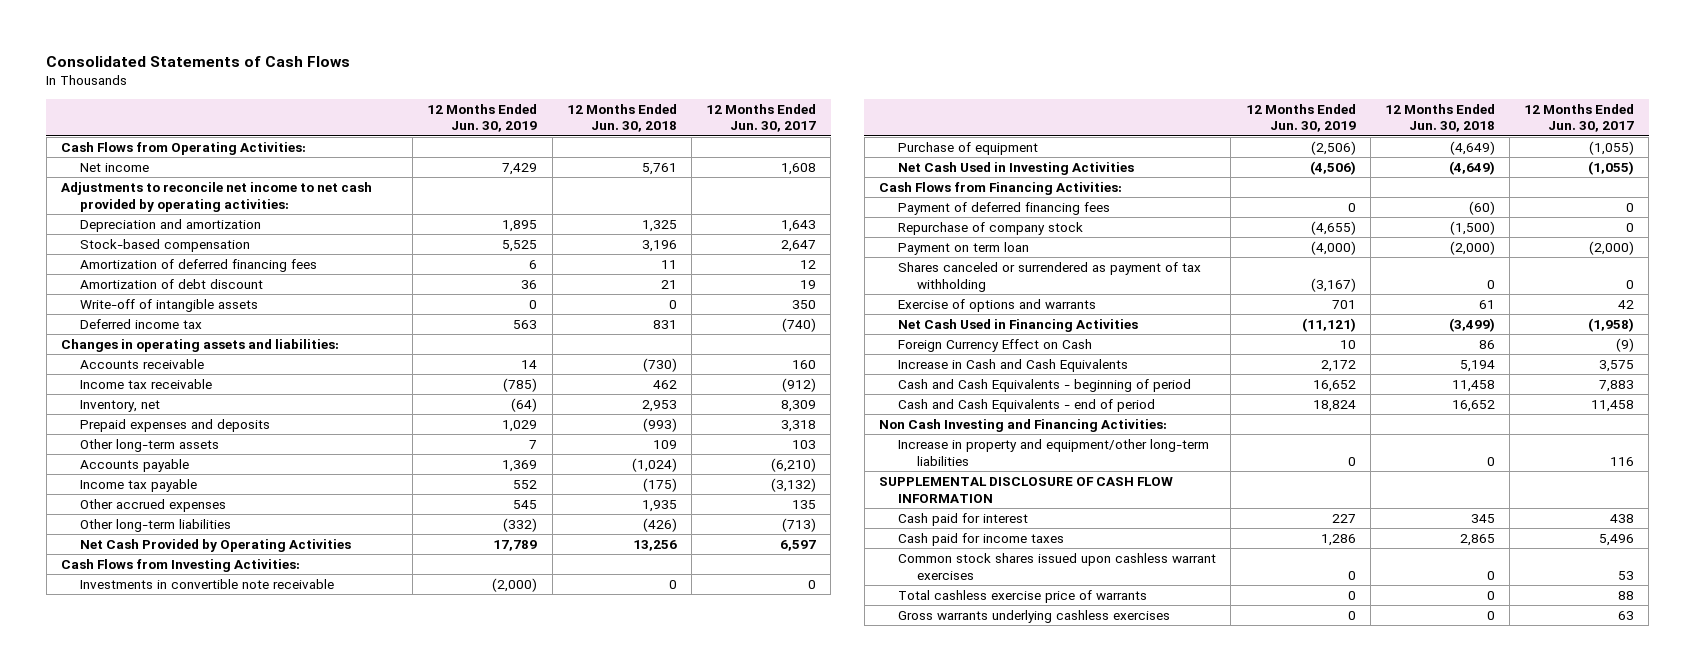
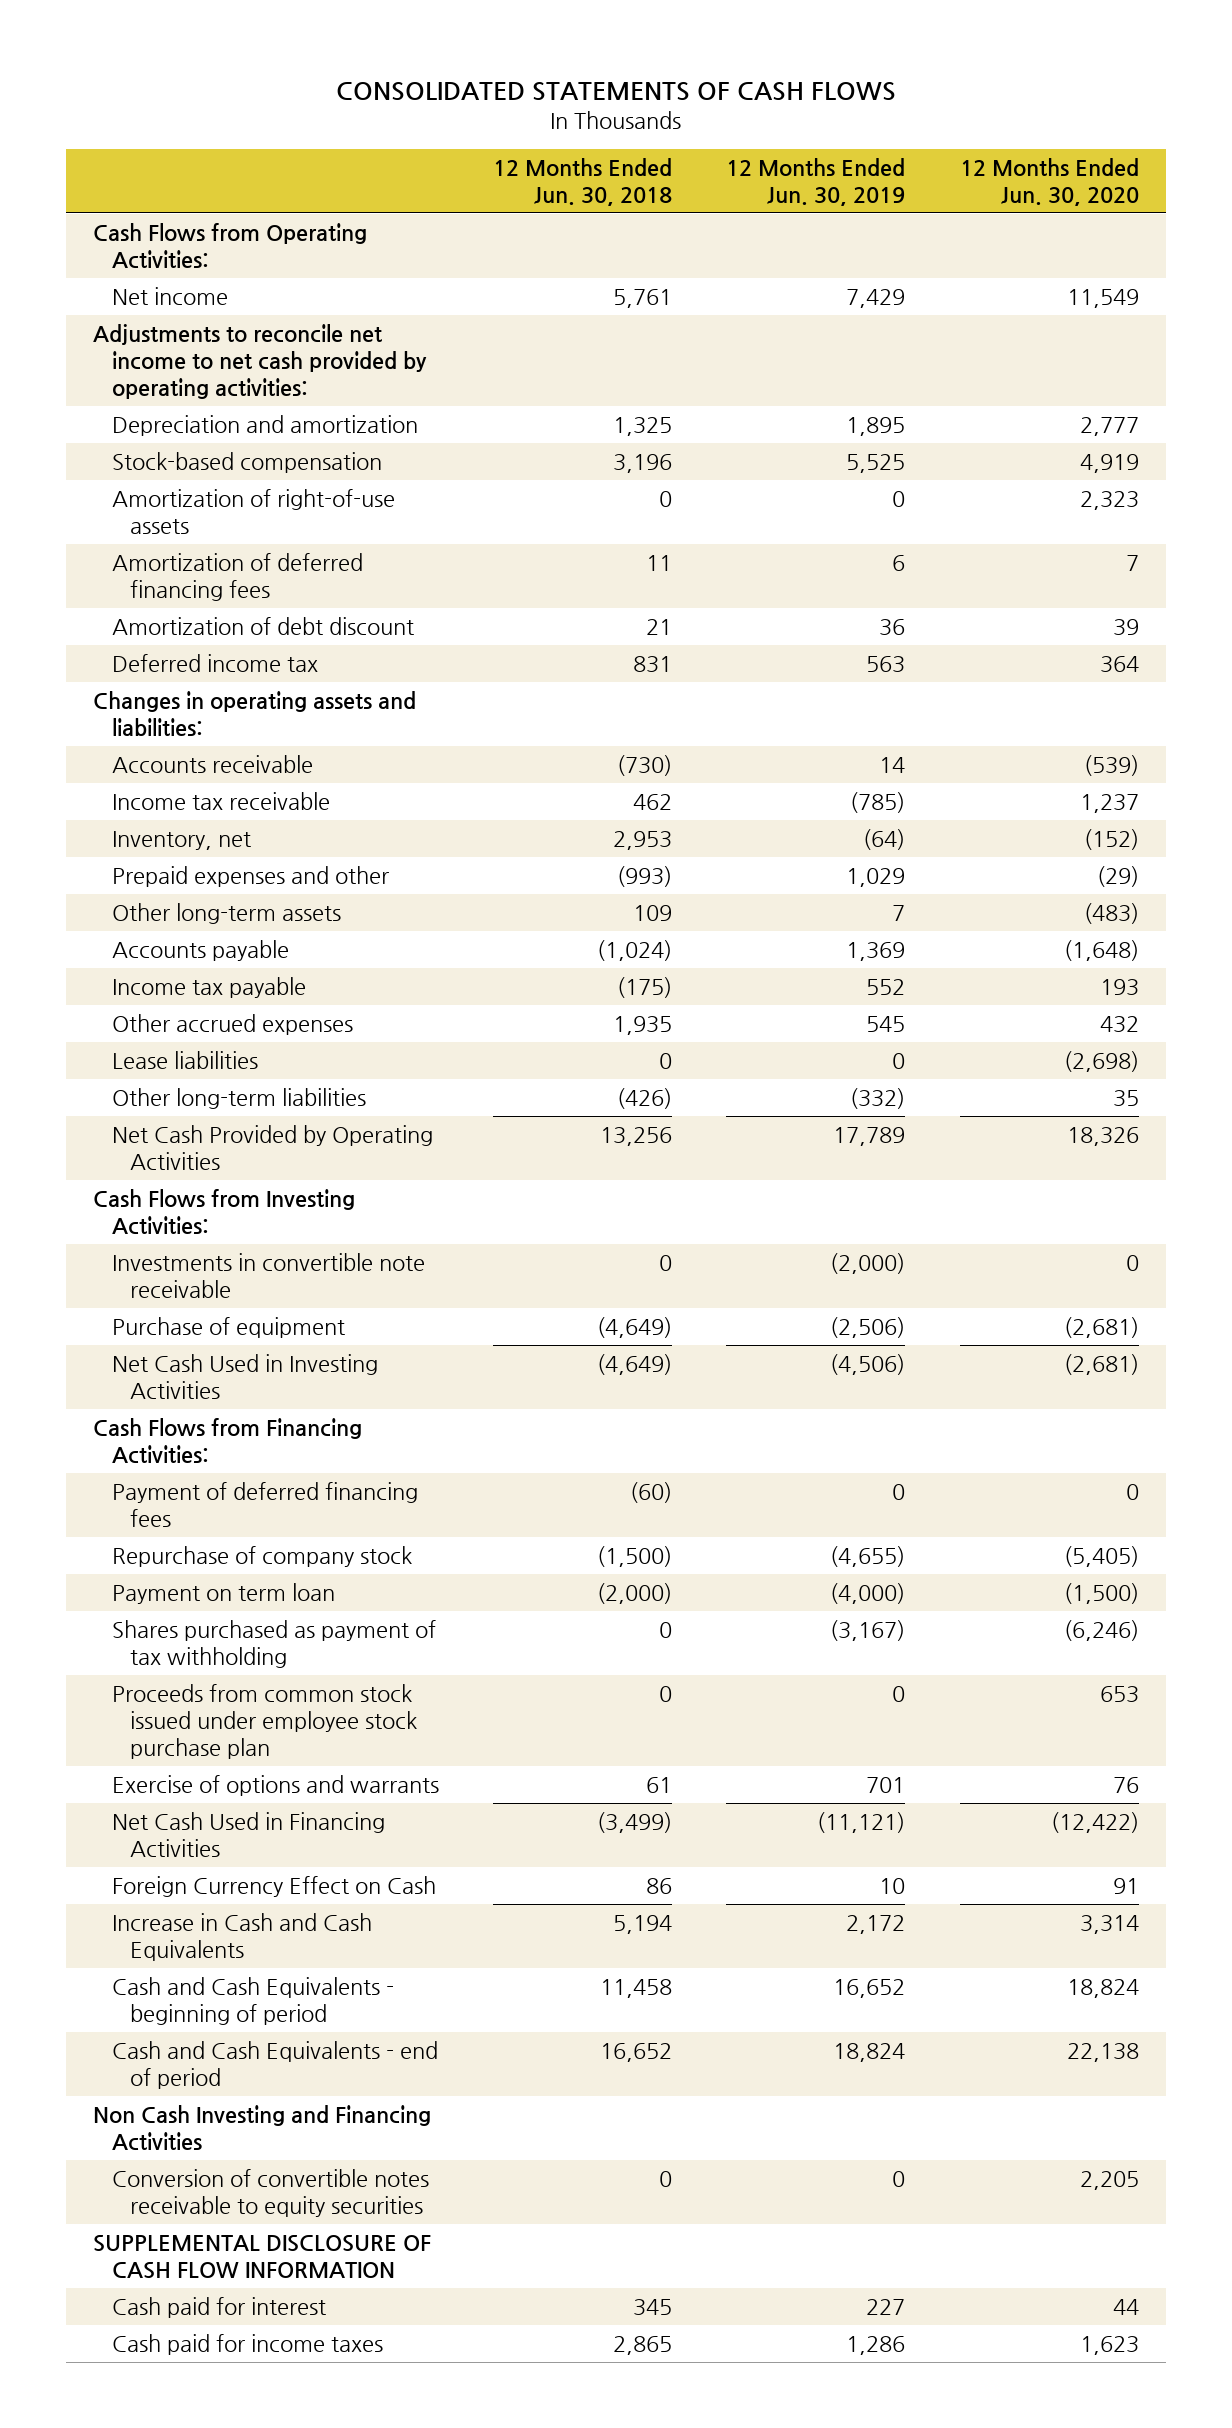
- Consolidated Statements of Cash Flows
+ CONSOLIDATED STATEMENTS OF CASH FLOWS
- | 12 Months Ended Jun. 30, 2019 | 12 Months Ended Jun. 30, 2018 | 12 Months Ended Jun. 30, 2017
+ | 12 Months Ended Jun. 30, 2018 | 12 Months Ended Jun. 30, 2019 | 12 Months Ended Jun. 30, 2020
+ Amortization of right-of-use assets | 0 | 0 | 2,323
- Write-off of intangible assets | 0 | 0 | 350
- Prepaid expenses and deposits | 1,029 | (993) | 3,318
+ Prepaid expenses and other | (993) | 1,029 | (29)
+ Lease liabilities | 0 | 0 | (2,698)
- Shares canceled or surrendered as payment of tax withholding | (3,167) | 0 | 0
+ Shares purchased as payment of tax withholding | 0 | (3,167) | (6,246)
+ Proceeds from common stock issued under employee stock purchase plan | 0 | 0 | 653
- Non Cash Investing and Financing Activities:
- Increase in property and equipment/other long-term liabilities | 0 | 0 | 116
+ Non Cash Investing and Financing Activities
+ Conversion of convertible notes receivable to equity securities | 0 | 0 | 2,205
- Common stock shares issued upon cashless warrant exercises | 0 | 0 | 53
- Total cashless exercise price of warrants | 0 | 0 | 88
- Gross warrants underlying cashless exercises | 0 | 0 | 63

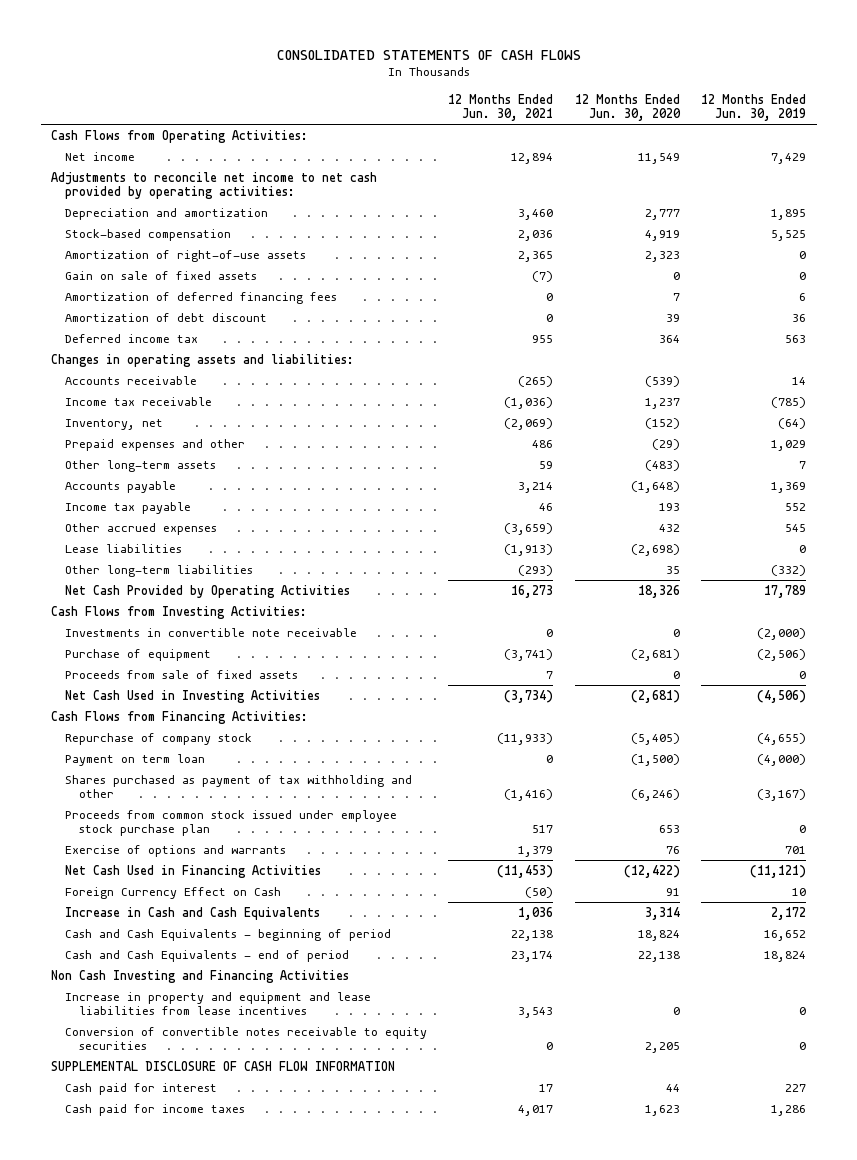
- | 12 Months Ended Jun. 30, 2018 | 12 Months Ended Jun. 30, 2019 | 12 Months Ended Jun. 30, 2020
+ | 12 Months Ended Jun. 30, 2021 | 12 Months Ended Jun. 30, 2020 | 12 Months Ended Jun. 30, 2019
+ Gain on sale of fixed assets | (7) | 0 | 0
+ Proceeds from sale of fixed assets | 7 | 0 | 0
- Payment of deferred financing fees | (60) | 0 | 0
- Shares purchased as payment of tax withholding | 0 | (3,167) | (6,246)
+ Shares purchased as payment of tax withholding and other | (1,416) | (6,246) | (3,167)
+ Increase in property and equipment and lease liabilities from lease incentives | 3,543 | 0 | 0

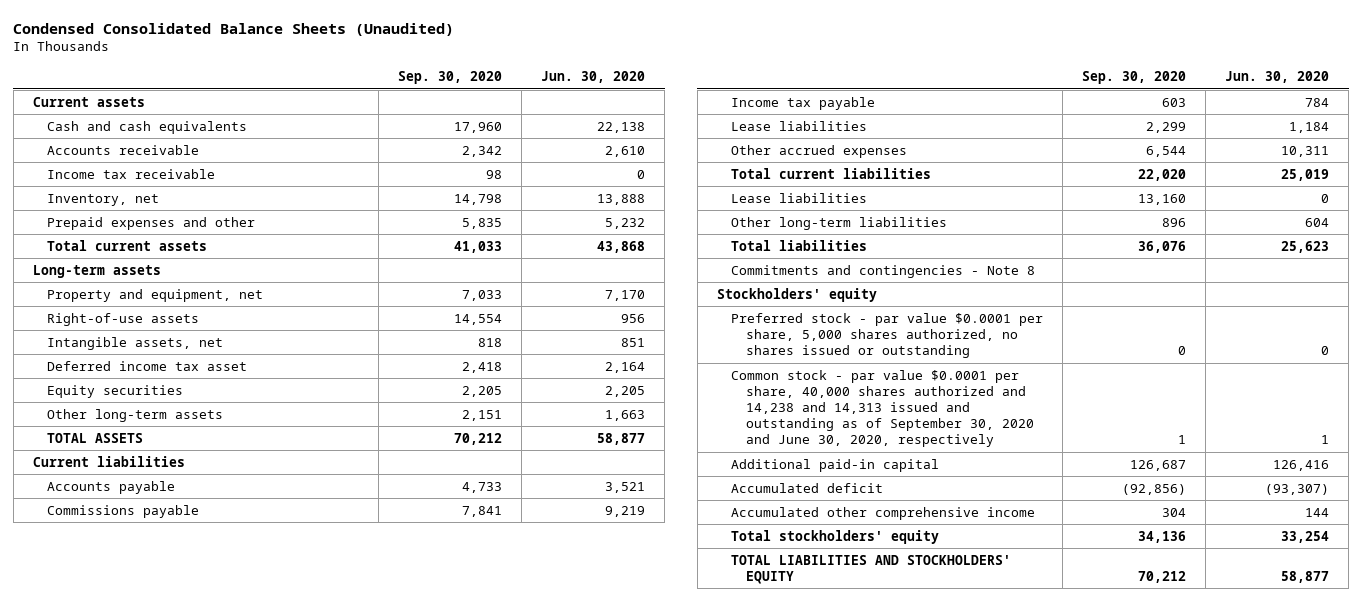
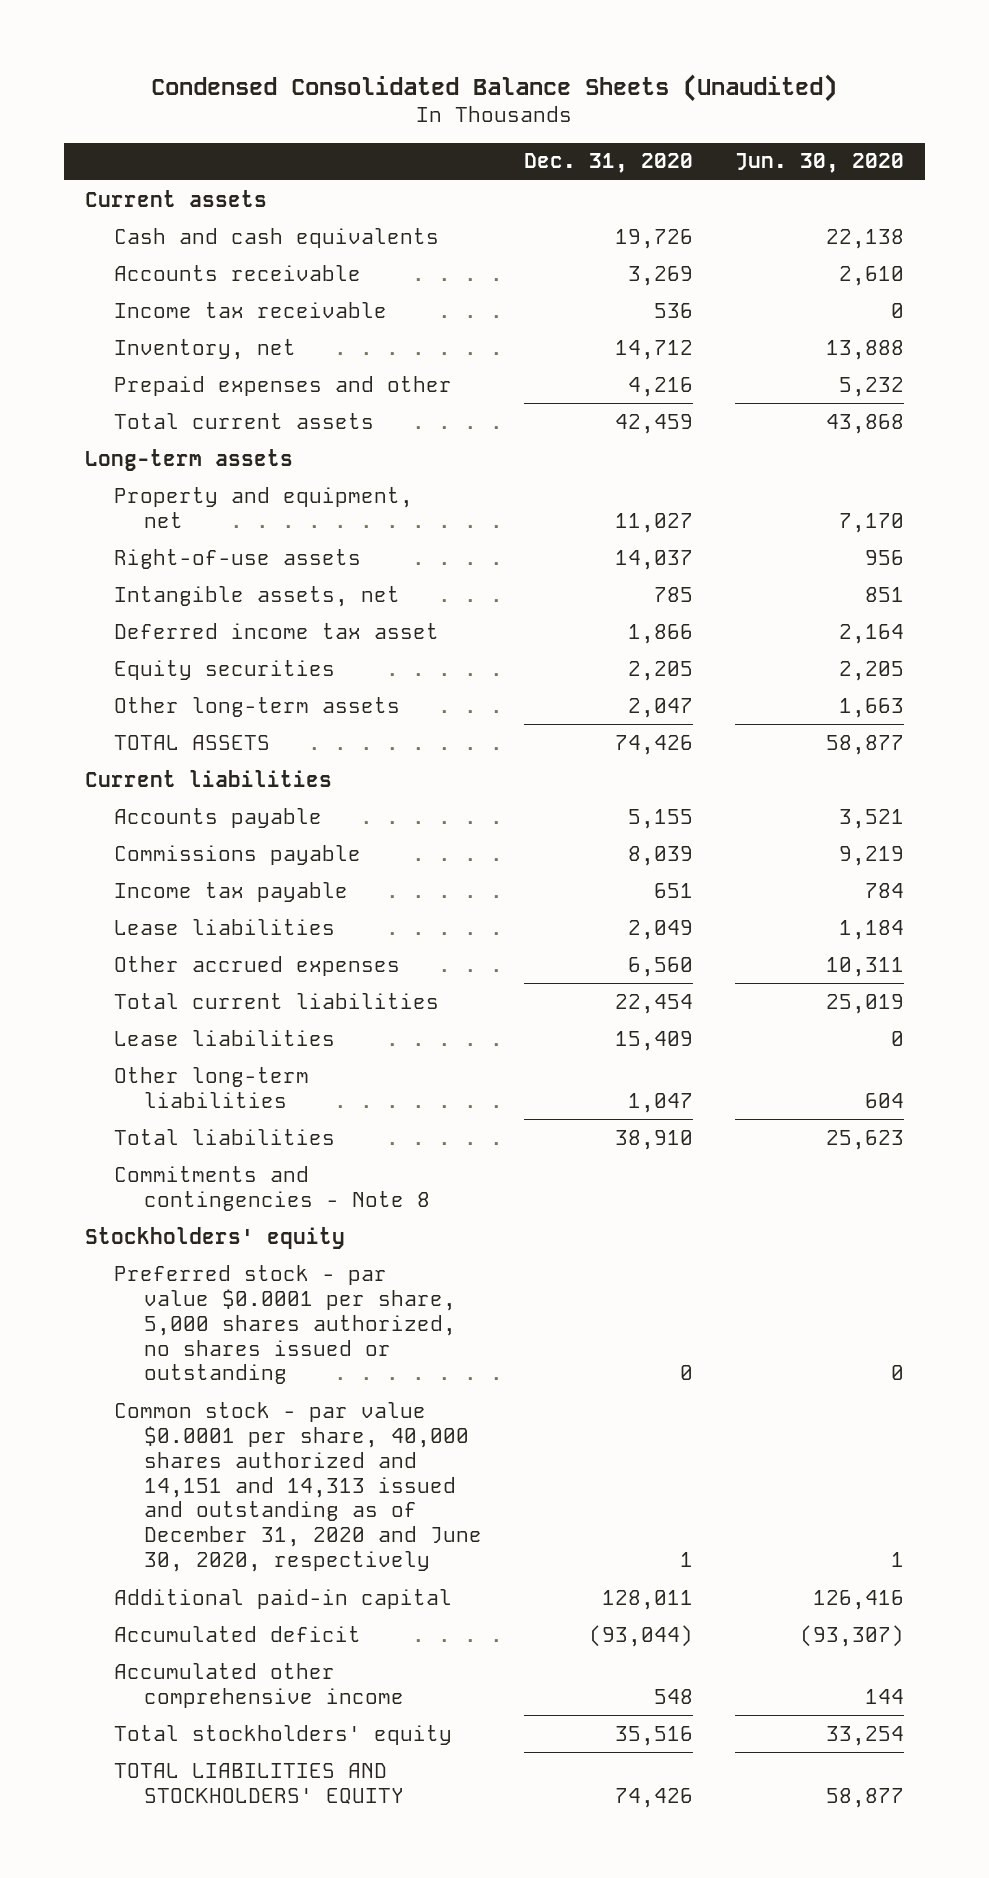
- | Sep. 30, 2020 | Jun. 30, 2020
+ | Dec. 31, 2020 | Jun. 30, 2020
- Common stock - par value $0.0001 per share, 40,000 shares authorized and 14,238 and 14,313 issued and outstanding as of September 30, 2020 and June 30, 2020, respectively | 1 | 1
+ Common stock - par value $0.0001 per share, 40,000 shares authorized and 14,151 and 14,313 issued and outstanding as of December 31, 2020 and June 30, 2020, respectively | 1 | 1

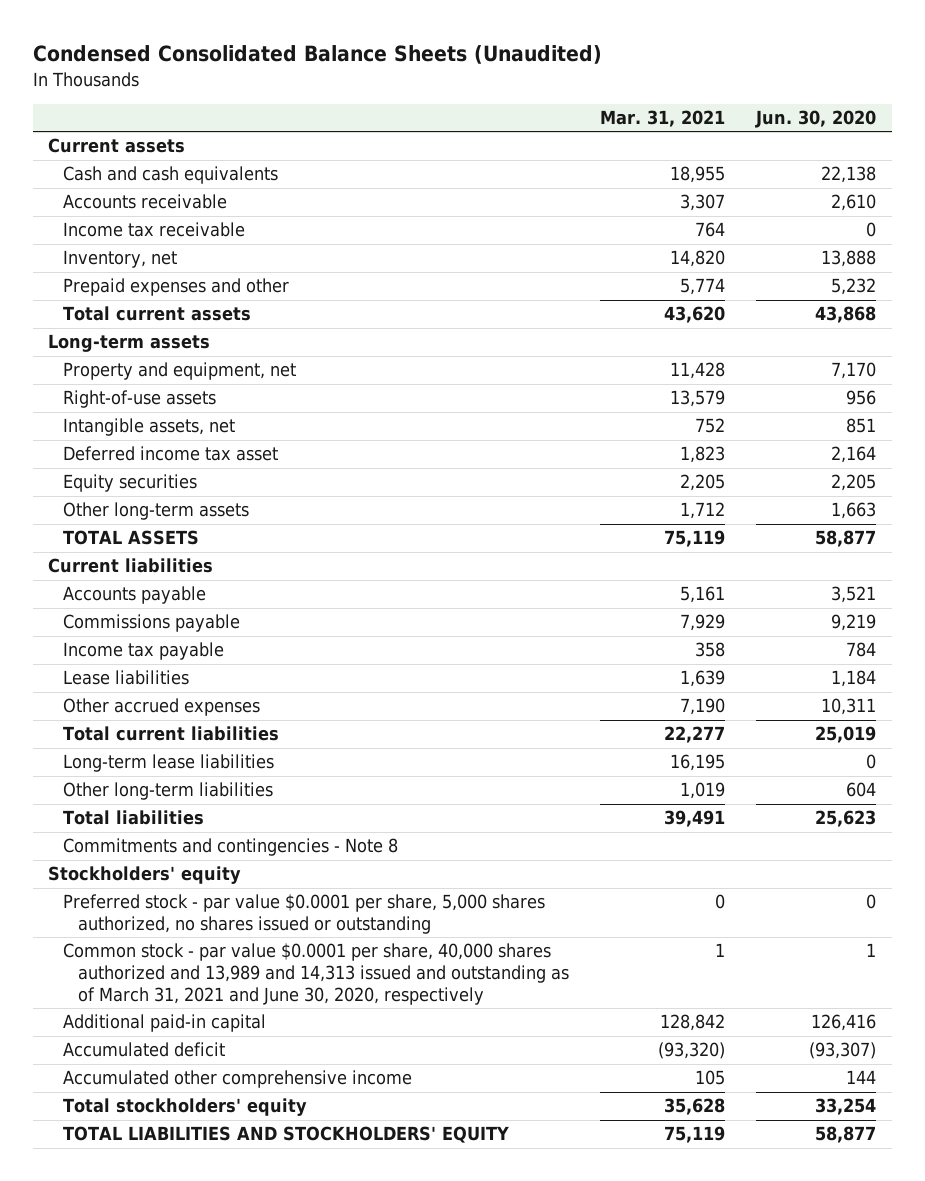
- | Dec. 31, 2020 | Jun. 30, 2020
+ | Mar. 31, 2021 | Jun. 30, 2020
- Lease liabilities | 15,409 | 0
+ Long-term lease liabilities | 16,195 | 0
- Common stock - par value $0.0001 per share, 40,000 shares authorized and 14,151 and 14,313 issued and outstanding as of December 31, 2020 and June 30, 2020, respectively | 1 | 1
+ Common stock - par value $0.0001 per share, 40,000 shares authorized and 13,989 and 14,313 issued and outstanding as of March 31, 2021 and June 30, 2020, respectively | 1 | 1

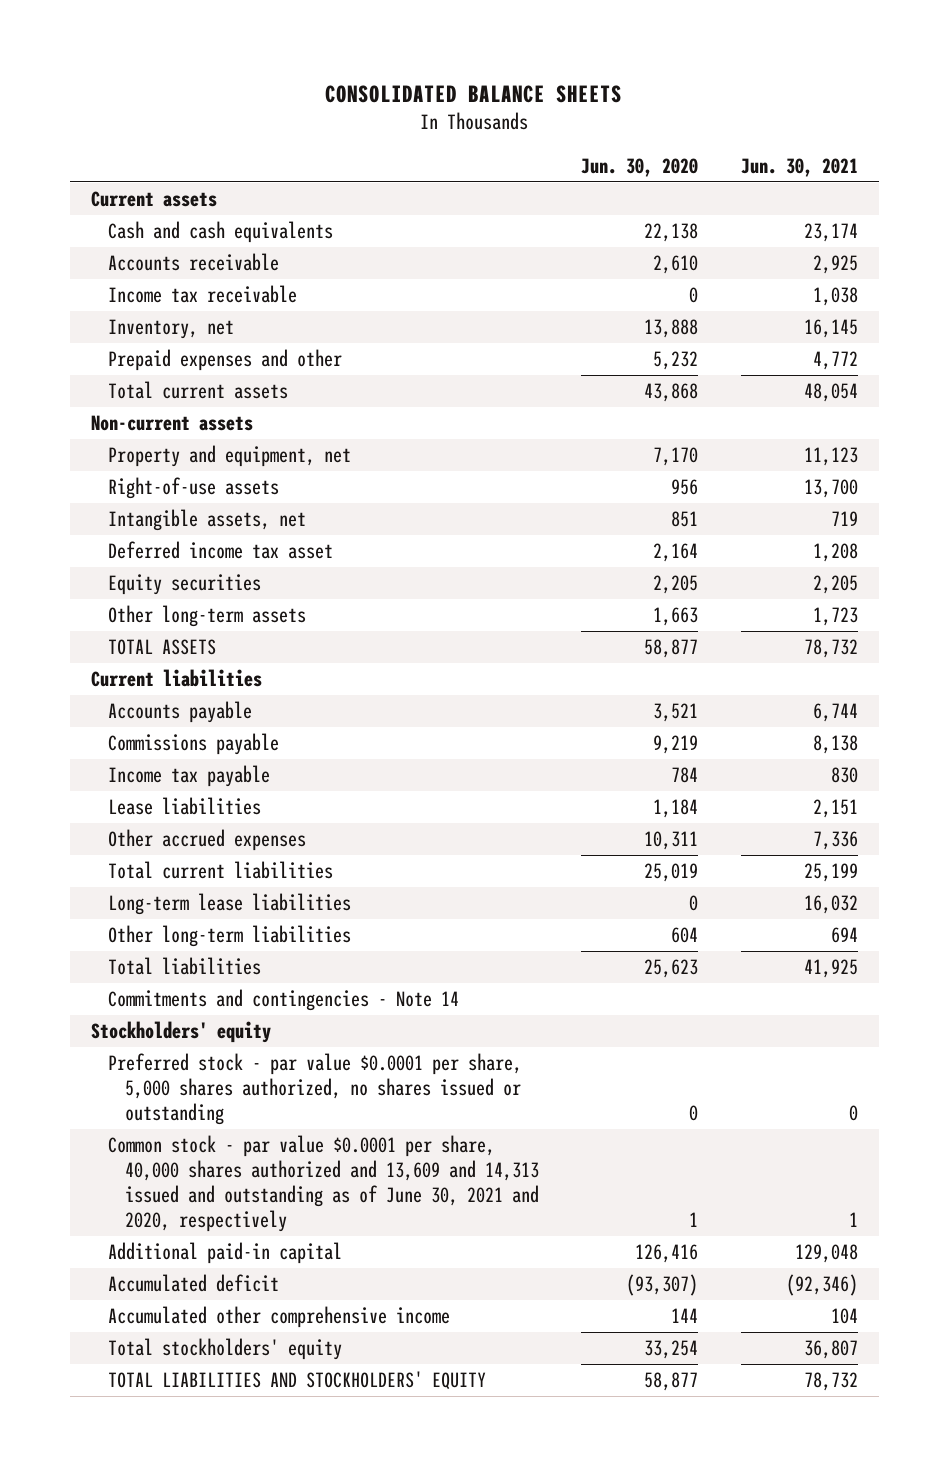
- Condensed Consolidated Balance Sheets (Unaudited)
+ CONSOLIDATED BALANCE SHEETS
- | Mar. 31, 2021 | Jun. 30, 2020
+ | Jun. 30, 2020 | Jun. 30, 2021
- Long-term assets
+ Non-current assets
- Commitments and contingencies - Note 8
+ Commitments and contingencies - Note 14
- Common stock - par value $0.0001 per share, 40,000 shares authorized and 13,989 and 14,313 issued and outstanding as of March 31, 2021 and June 30, 2020, respectively | 1 | 1
+ Common stock - par value $0.0001 per share, 40,000 shares authorized and 13,609 and 14,313 issued and outstanding as of June 30, 2021 and 2020, respectively | 1 | 1

